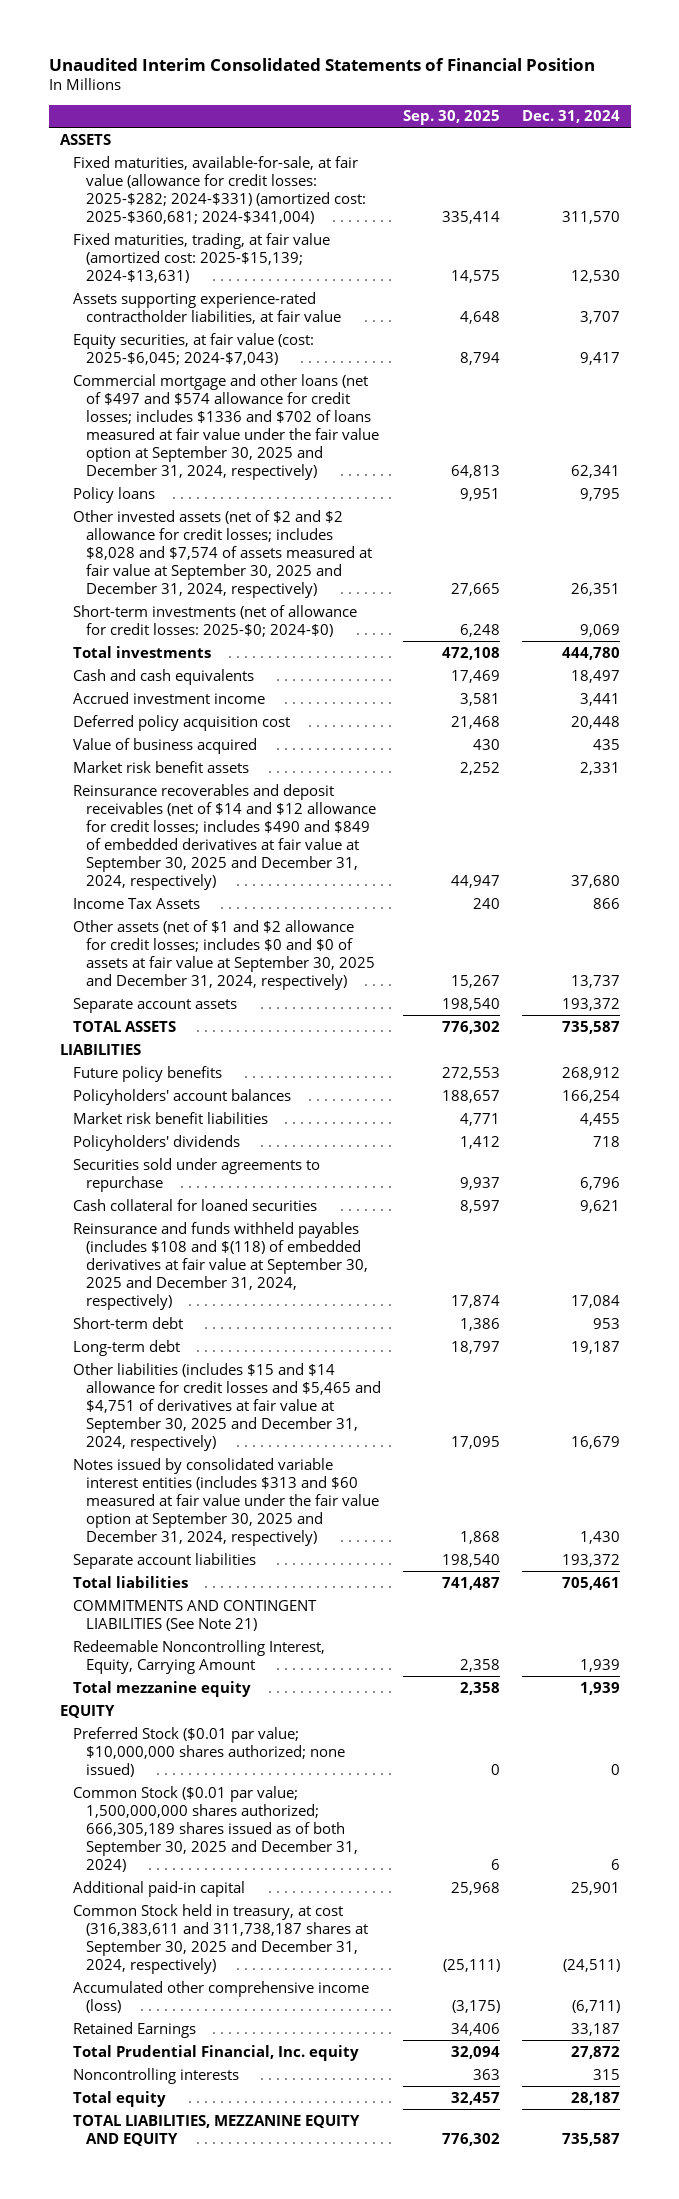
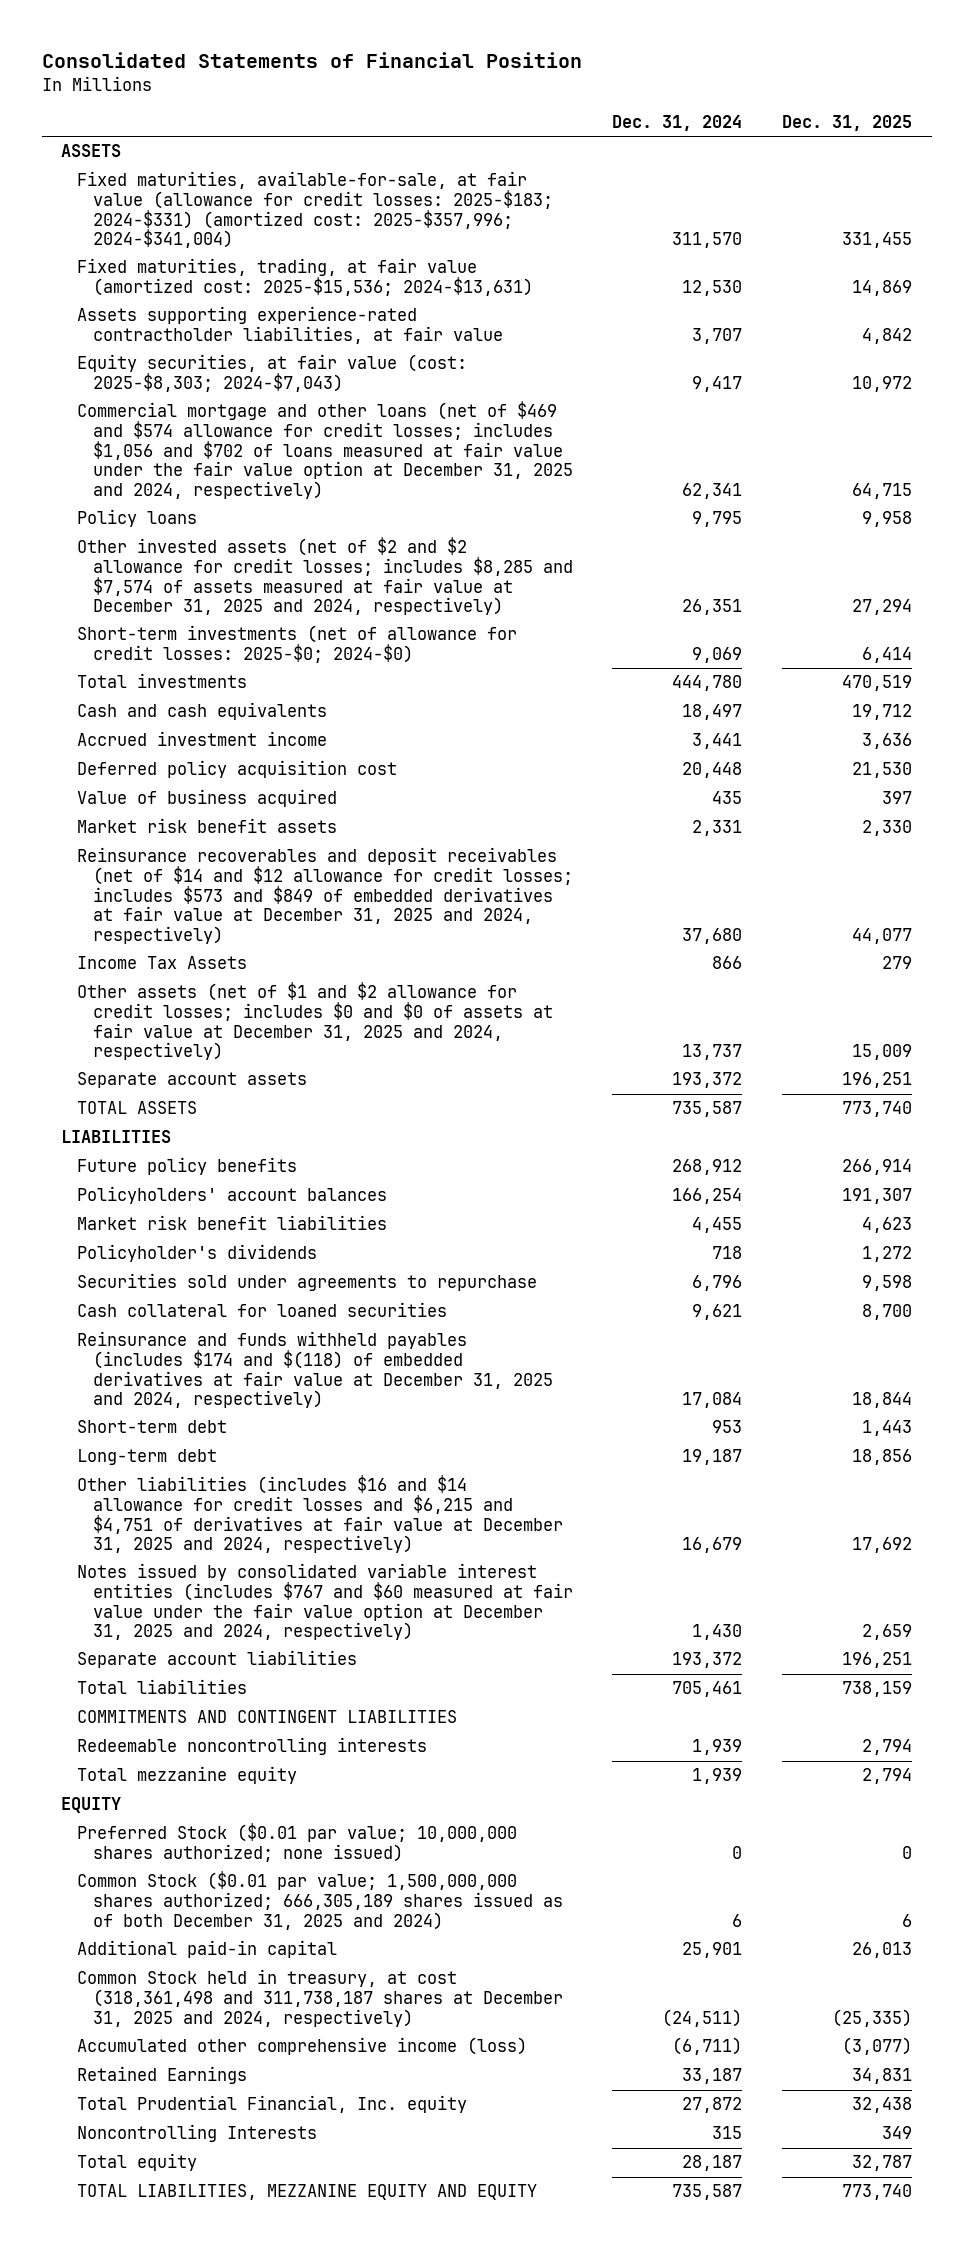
- Unaudited Interim Consolidated Statements of Financial Position
+ Consolidated Statements of Financial Position
- | Sep. 30, 2025 | Dec. 31, 2024
+ | Dec. 31, 2024 | Dec. 31, 2025
- Fixed maturities, available-for-sale, at fair value (allowance for credit losses: 2025-$282; 2024-$331) (amortized cost: 2025-$360,681; 2024-$341,004) | 335,414 | 311,570
- Fixed maturities, trading, at fair value (amortized cost: 2025-$15,139; 2024-$13,631) | 14,575 | 12,530
+ Fixed maturities, available-for-sale, at fair value (allowance for credit losses: 2025-$183; 2024-$331) (amortized cost: 2025-$357,996; 2024-$341,004) | 311,570 | 331,455
+ Fixed maturities, trading, at fair value (amortized cost: 2025-$15,536; 2024-$13,631) | 12,530 | 14,869
- Equity securities, at fair value (cost: 2025-$6,045; 2024-$7,043) | 8,794 | 9,417
- Commercial mortgage and other loans (net of $497 and $574 allowance for credit losses; includes $1336 and $702 of loans measured at fair value under the fair value option at September 30, 2025 and December 31, 2024, respectively) | 64,813 | 62,341
+ Equity securities, at fair value (cost: 2025-$8,303; 2024-$7,043) | 9,417 | 10,972
+ Commercial mortgage and other loans (net of $469 and $574 allowance for credit losses; includes $1,056 and $702 of loans measured at fair value under the fair value option at December 31, 2025 and 2024, respectively) | 62,341 | 64,715
- Other invested assets (net of $2 and $2 allowance for credit losses; includes $8,028 and $7,574 of assets measured at fair value at September 30, 2025 and December 31, 2024, respectively) | 27,665 | 26,351
+ Other invested assets (net of $2 and $2 allowance for credit losses; includes $8,285 and $7,574 of assets measured at fair value at December 31, 2025 and 2024, respectively) | 26,351 | 27,294
- Reinsurance recoverables and deposit receivables (net of $14 and $12 allowance for credit losses; includes $490 and $849 of embedded derivatives at fair value at September 30, 2025 and December 31, 2024, respectively) | 44,947 | 37,680
+ Reinsurance recoverables and deposit receivables (net of $14 and $12 allowance for credit losses; includes $573 and $849 of embedded derivatives at fair value at December 31, 2025 and 2024, respectively) | 37,680 | 44,077
- Other assets (net of $1 and $2 allowance for credit losses; includes $0 and $0 of assets at fair value at September 30, 2025 and December 31, 2024, respectively) | 15,267 | 13,737
+ Other assets (net of $1 and $2 allowance for credit losses; includes $0 and $0 of assets at fair value at December 31, 2025 and 2024, respectively) | 13,737 | 15,009
- Policyholders' dividends | 1,412 | 718
+ Policyholder's dividends | 718 | 1,272
- Reinsurance and funds withheld payables (includes $108 and $(118) of embedded derivatives at fair value at September 30, 2025 and December 31, 2024, respectively) | 17,874 | 17,084
+ Reinsurance and funds withheld payables (includes $174 and $(118) of embedded derivatives at fair value at December 31, 2025 and 2024, respectively) | 17,084 | 18,844
- Other liabilities (includes $15 and $14 allowance for credit losses and $5,465 and $4,751 of derivatives at fair value at September 30, 2025 and December 31, 2024, respectively) | 17,095 | 16,679
- Notes issued by consolidated variable interest entities (includes $313 and $60 measured at fair value under the fair value option at September 30, 2025 and December 31, 2024, respectively) | 1,868 | 1,430
+ Other liabilities (includes $16 and $14 allowance for credit losses and $6,215 and $4,751 of derivatives at fair value at December 31, 2025 and 2024, respectively) | 16,679 | 17,692
+ Notes issued by consolidated variable interest entities (includes $767 and $60 measured at fair value under the fair value option at December 31, 2025 and 2024, respectively) | 1,430 | 2,659
- COMMITMENTS AND CONTINGENT LIABILITIES (See Note 21)
- Redeemable Noncontrolling Interest, Equity, Carrying Amount | 2,358 | 1,939
+ COMMITMENTS AND CONTINGENT LIABILITIES
+ Redeemable noncontrolling interests | 1,939 | 2,794
- Preferred Stock ($0.01 par value; $10,000,000 shares authorized; none issued) | 0 | 0
- Common Stock ($0.01 par value; 1,500,000,000 shares authorized; 666,305,189 shares issued as of both September 30, 2025 and December 31, 2024) | 6 | 6
+ Preferred Stock ($0.01 par value; 10,000,000 shares authorized; none issued) | 0 | 0
+ Common Stock ($0.01 par value; 1,500,000,000 shares authorized; 666,305,189 shares issued as of both December 31, 2025 and 2024) | 6 | 6
- Common Stock held in treasury, at cost (316,383,611 and 311,738,187 shares at September 30, 2025 and December 31, 2024, respectively) | (25,111) | (24,511)
+ Common Stock held in treasury, at cost (318,361,498 and 311,738,187 shares at December 31, 2025 and 2024, respectively) | (24,511) | (25,335)
- Noncontrolling interests | 363 | 315
+ Noncontrolling Interests | 315 | 349

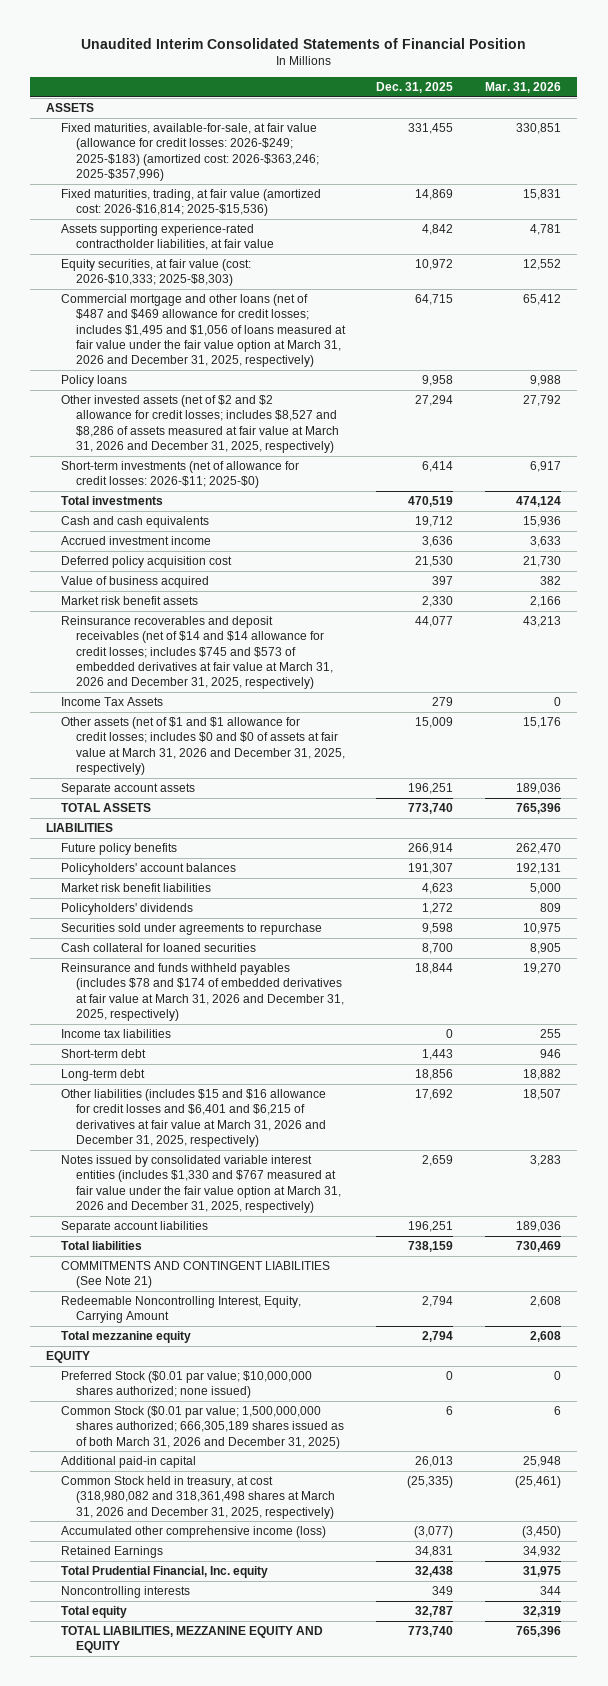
- Consolidated Statements of Financial Position
+ Unaudited Interim Consolidated Statements of Financial Position
- | Dec. 31, 2024 | Dec. 31, 2025
+ | Dec. 31, 2025 | Mar. 31, 2026
- Fixed maturities, available-for-sale, at fair value (allowance for credit losses: 2025-$183; 2024-$331) (amortized cost: 2025-$357,996; 2024-$341,004) | 311,570 | 331,455
- Fixed maturities, trading, at fair value (amortized cost: 2025-$15,536; 2024-$13,631) | 12,530 | 14,869
+ Fixed maturities, available-for-sale, at fair value (allowance for credit losses: 2026-$249; 2025-$183) (amortized cost: 2026-$363,246; 2025-$357,996) | 331,455 | 330,851
+ Fixed maturities, trading, at fair value (amortized cost: 2026-$16,814; 2025-$15,536) | 14,869 | 15,831
- Equity securities, at fair value (cost: 2025-$8,303; 2024-$7,043) | 9,417 | 10,972
- Commercial mortgage and other loans (net of $469 and $574 allowance for credit losses; includes $1,056 and $702 of loans measured at fair value under the fair value option at December 31, 2025 and 2024, respectively) | 62,341 | 64,715
+ Equity securities, at fair value (cost: 2026-$10,333; 2025-$8,303) | 10,972 | 12,552
+ Commercial mortgage and other loans (net of $487 and $469 allowance for credit losses; includes $1,495 and $1,056 of loans measured at fair value under the fair value option at March 31, 2026 and December 31, 2025, respectively) | 64,715 | 65,412
- Other invested assets (net of $2 and $2 allowance for credit losses; includes $8,285 and $7,574 of assets measured at fair value at December 31, 2025 and 2024, respectively) | 26,351 | 27,294
- Short-term investments (net of allowance for credit losses: 2025-$0; 2024-$0) | 9,069 | 6,414
+ Other invested assets (net of $2 and $2 allowance for credit losses; includes $8,527 and $8,286 of assets measured at fair value at March 31, 2026 and December 31, 2025, respectively) | 27,294 | 27,792
+ Short-term investments (net of allowance for credit losses: 2026-$11; 2025-$0) | 6,414 | 6,917
- Reinsurance recoverables and deposit receivables (net of $14 and $12 allowance for credit losses; includes $573 and $849 of embedded derivatives at fair value at December 31, 2025 and 2024, respectively) | 37,680 | 44,077
+ Reinsurance recoverables and deposit receivables (net of $14 and $14 allowance for credit losses; includes $745 and $573 of embedded derivatives at fair value at March 31, 2026 and December 31, 2025, respectively) | 44,077 | 43,213
- Other assets (net of $1 and $2 allowance for credit losses; includes $0 and $0 of assets at fair value at December 31, 2025 and 2024, respectively) | 13,737 | 15,009
+ Other assets (net of $1 and $1 allowance for credit losses; includes $0 and $0 of assets at fair value at March 31, 2026 and December 31, 2025, respectively) | 15,009 | 15,176
- Policyholder's dividends | 718 | 1,272
+ Policyholders' dividends | 1,272 | 809
- Reinsurance and funds withheld payables (includes $174 and $(118) of embedded derivatives at fair value at December 31, 2025 and 2024, respectively) | 17,084 | 18,844
+ Reinsurance and funds withheld payables (includes $78 and $174 of embedded derivatives at fair value at March 31, 2026 and December 31, 2025, respectively) | 18,844 | 19,270
+ Income tax liabilities | 0 | 255
- Other liabilities (includes $16 and $14 allowance for credit losses and $6,215 and $4,751 of derivatives at fair value at December 31, 2025 and 2024, respectively) | 16,679 | 17,692
- Notes issued by consolidated variable interest entities (includes $767 and $60 measured at fair value under the fair value option at December 31, 2025 and 2024, respectively) | 1,430 | 2,659
+ Other liabilities (includes $15 and $16 allowance for credit losses and $6,401 and $6,215 of derivatives at fair value at March 31, 2026 and December 31, 2025, respectively) | 17,692 | 18,507
+ Notes issued by consolidated variable interest entities (includes $1,330 and $767 measured at fair value under the fair value option at March 31, 2026 and December 31, 2025, respectively) | 2,659 | 3,283
- COMMITMENTS AND CONTINGENT LIABILITIES
- Redeemable noncontrolling interests | 1,939 | 2,794
+ COMMITMENTS AND CONTINGENT LIABILITIES (See Note 21)
+ Redeemable Noncontrolling Interest, Equity, Carrying Amount | 2,794 | 2,608
- Preferred Stock ($0.01 par value; 10,000,000 shares authorized; none issued) | 0 | 0
- Common Stock ($0.01 par value; 1,500,000,000 shares authorized; 666,305,189 shares issued as of both December 31, 2025 and 2024) | 6 | 6
+ Preferred Stock ($0.01 par value; $10,000,000 shares authorized; none issued) | 0 | 0
+ Common Stock ($0.01 par value; 1,500,000,000 shares authorized; 666,305,189 shares issued as of both March 31, 2026 and December 31, 2025) | 6 | 6
- Common Stock held in treasury, at cost (318,361,498 and 311,738,187 shares at December 31, 2025 and 2024, respectively) | (24,511) | (25,335)
+ Common Stock held in treasury, at cost (318,980,082 and 318,361,498 shares at March 31, 2026 and December 31, 2025, respectively) | (25,335) | (25,461)
- Noncontrolling Interests | 315 | 349
+ Noncontrolling interests | 349 | 344

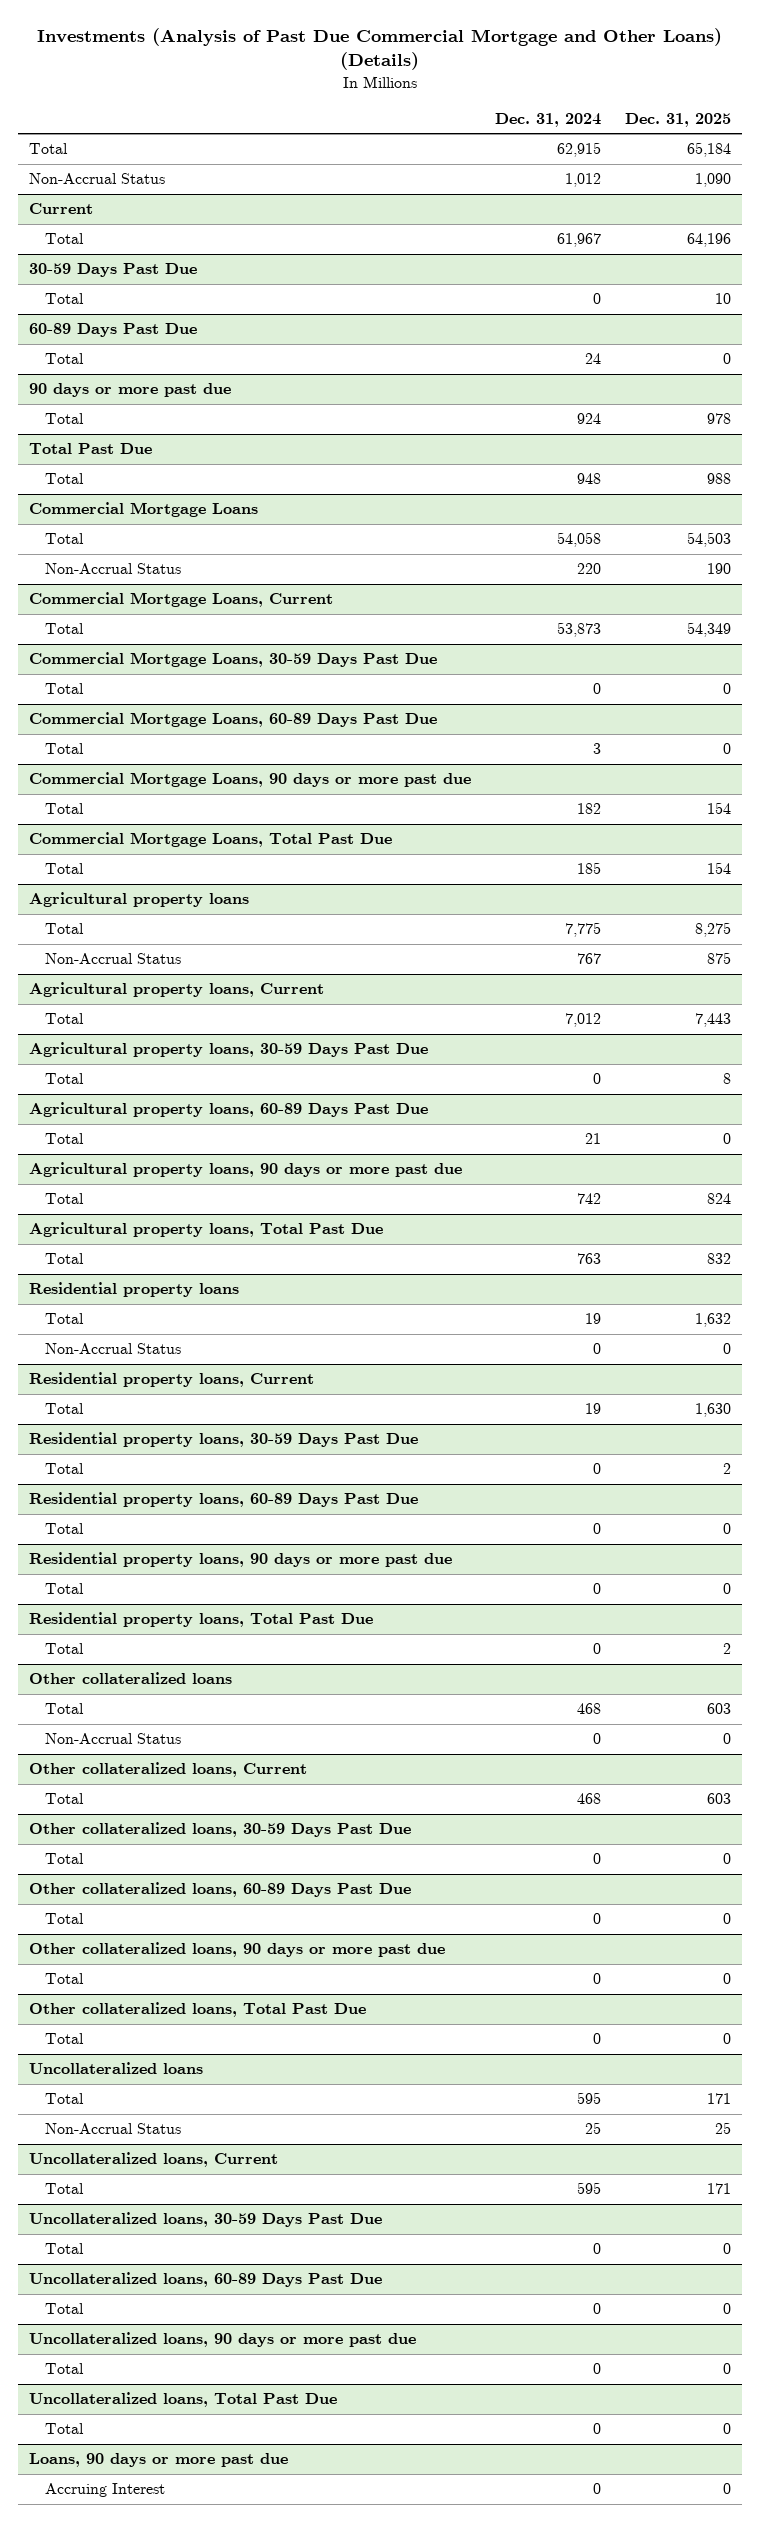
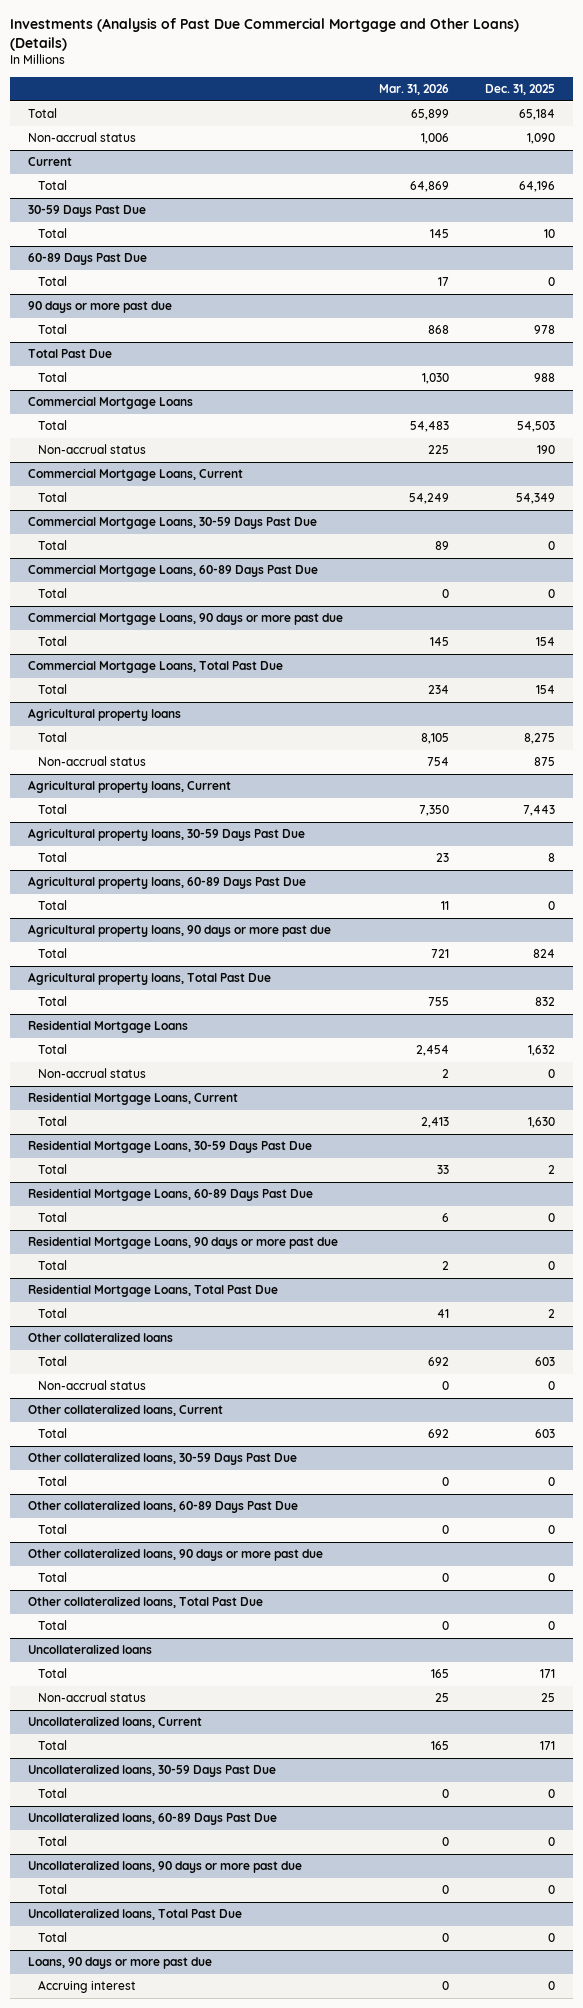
- | Dec. 31, 2024 | Dec. 31, 2025
+ | Mar. 31, 2026 | Dec. 31, 2025
- Non-Accrual Status | 1,012 | 1,090
+ Non-accrual status | 1,006 | 1,090
@ Commercial Mortgage Loans
- Non-Accrual Status | 220 | 190
+ Non-accrual status | 225 | 190
@ Agricultural property loans
- Non-Accrual Status | 767 | 875
+ Non-accrual status | 754 | 875
- Residential property loans
+ Residential Mortgage Loans
- Non-Accrual Status | 0 | 0
- Residential property loans, Current
+ Non-accrual status | 2 | 0
+ Residential Mortgage Loans, Current
- Residential property loans, 30-59 Days Past Due
+ Residential Mortgage Loans, 30-59 Days Past Due
- Residential property loans, 60-89 Days Past Due
+ Residential Mortgage Loans, 60-89 Days Past Due
- Residential property loans, 90 days or more past due
+ Residential Mortgage Loans, 90 days or more past due
- Residential property loans, Total Past Due
+ Residential Mortgage Loans, Total Past Due
@ Other collateralized loans
- Non-Accrual Status | 0 | 0
+ Non-accrual status | 0 | 0
@ Uncollateralized loans
- Non-Accrual Status | 25 | 25
+ Non-accrual status | 25 | 25
@ Loans, 90 days or more past due
- Accruing Interest | 0 | 0
+ Accruing interest | 0 | 0

